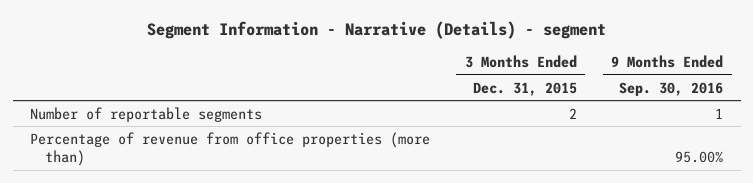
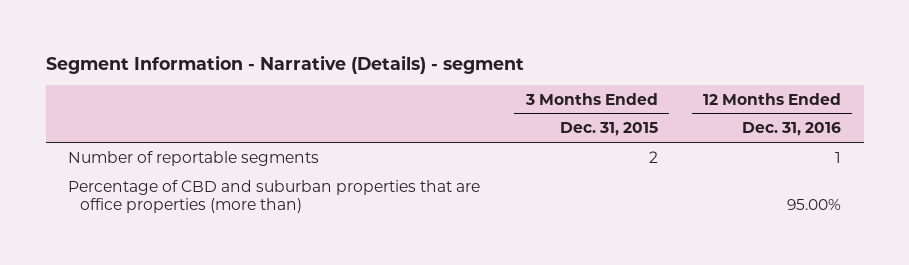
- | 3 Months Ended Dec. 31, 2015 | 9 Months Ended Sep. 30, 2016
+ | 3 Months Ended Dec. 31, 2015 | 12 Months Ended Dec. 31, 2016
- Percentage of revenue from office properties (more than) | | 95.00%
+ Percentage of CBD and suburban properties that are office properties (more than) | | 95.00%

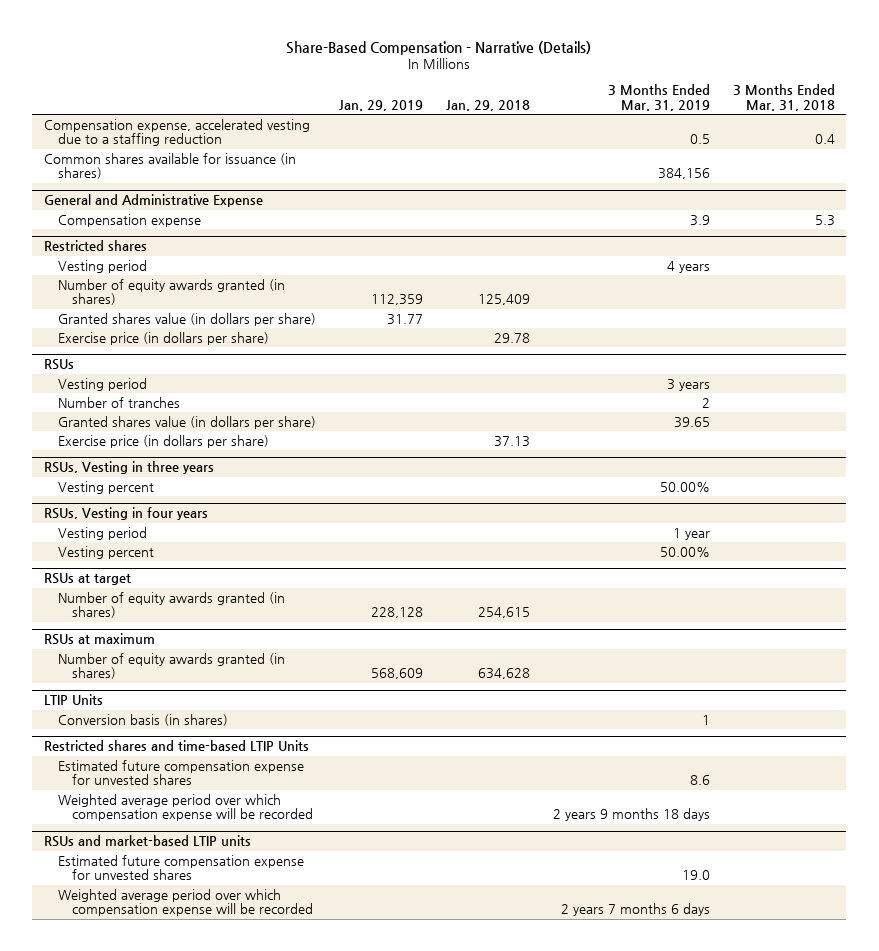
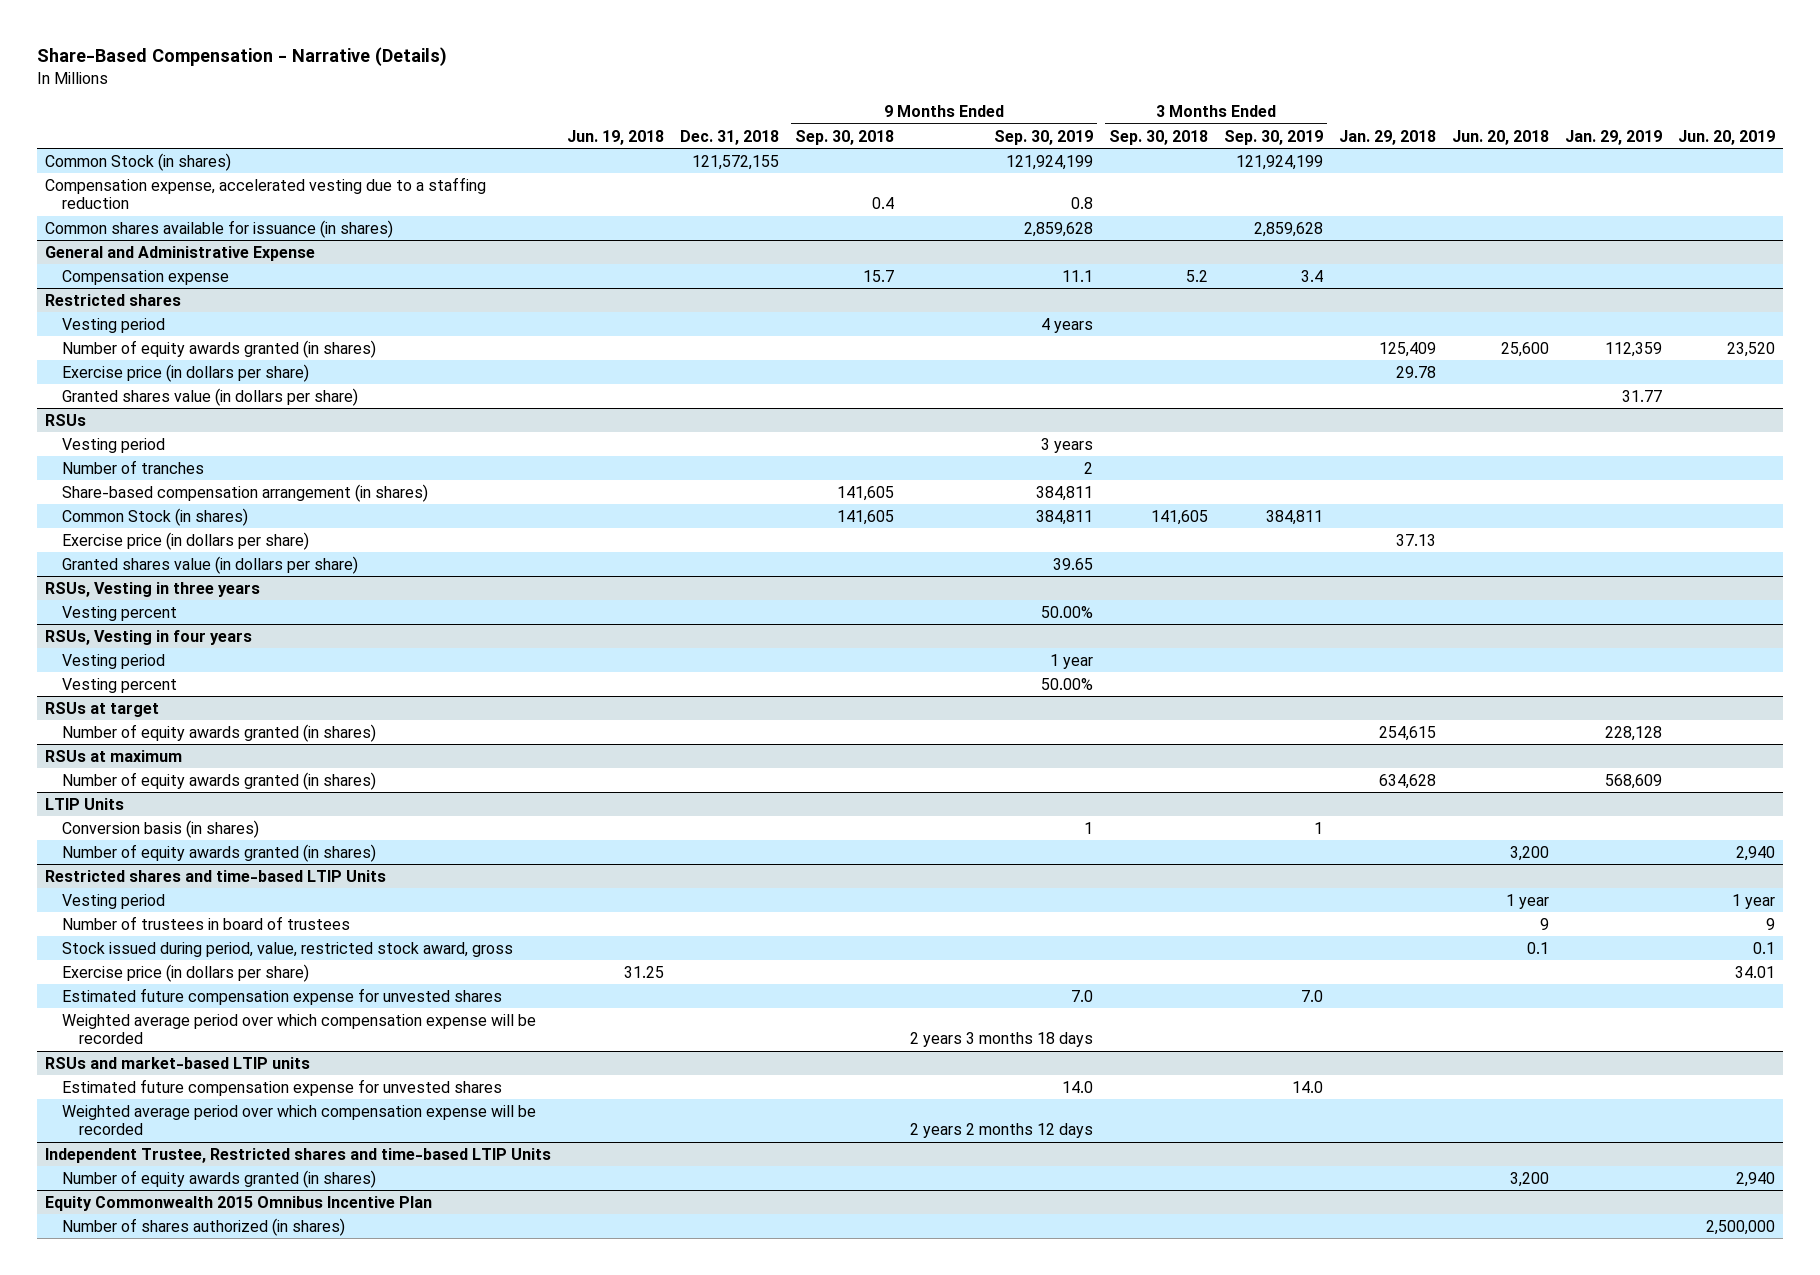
- | Jan. 29, 2019 | Jan. 29, 2018 | 3 Months Ended Mar. 31, 2019 | 3 Months Ended Mar. 31, 2018
+ | Jun. 19, 2018 | Dec. 31, 2018 | 9 Months Ended Sep. 30, 2018 | 9 Months Ended Sep. 30, 2019 | 3 Months Ended Sep. 30, 2018 | 3 Months Ended Sep. 30, 2019 | Jan. 29, 2018 | Jun. 20, 2018 | Jan. 29, 2019 | Jun. 20, 2019
+ Common Stock (in shares) | | 121,572,155 | | 121,924,199 | | 121,924,199 | | | |
@ Restricted shares
moved down: Granted shares value (in dollars per share) | | | | | | | | | 31.77 |
@ RSUs
+ Share-based compensation arrangement (in shares) | | | 141,605 | 384,811 | | | | | |
+ Common Stock (in shares) | | | 141,605 | 384,811 | 141,605 | 384,811 | | | |
moved down: Granted shares value (in dollars per share) | | | | 39.65 | | | | | |
@ LTIP Units
+ Number of equity awards granted (in shares) | | | | | | | | 3,200 | | 2,940
@ Restricted shares and time-based LTIP Units
+ Vesting period | | | | | | | | 1 year | | 1 year
+ Number of trustees in board of trustees | | | | | | | | 9 | | 9
+ Stock issued during period, value, restricted stock award, gross | | | | | | | | 0.1 | | 0.1
+ Exercise price (in dollars per share) | 31.25 | | | | | | | | | 34.01
+ Independent Trustee, Restricted shares and time-based LTIP Units
+ Number of equity awards granted (in shares) | | | | | | | | 3,200 | | 2,940
+ Equity Commonwealth 2015 Omnibus Incentive Plan
+ Number of shares authorized (in shares) | | | | | | | | | | 2,500,000

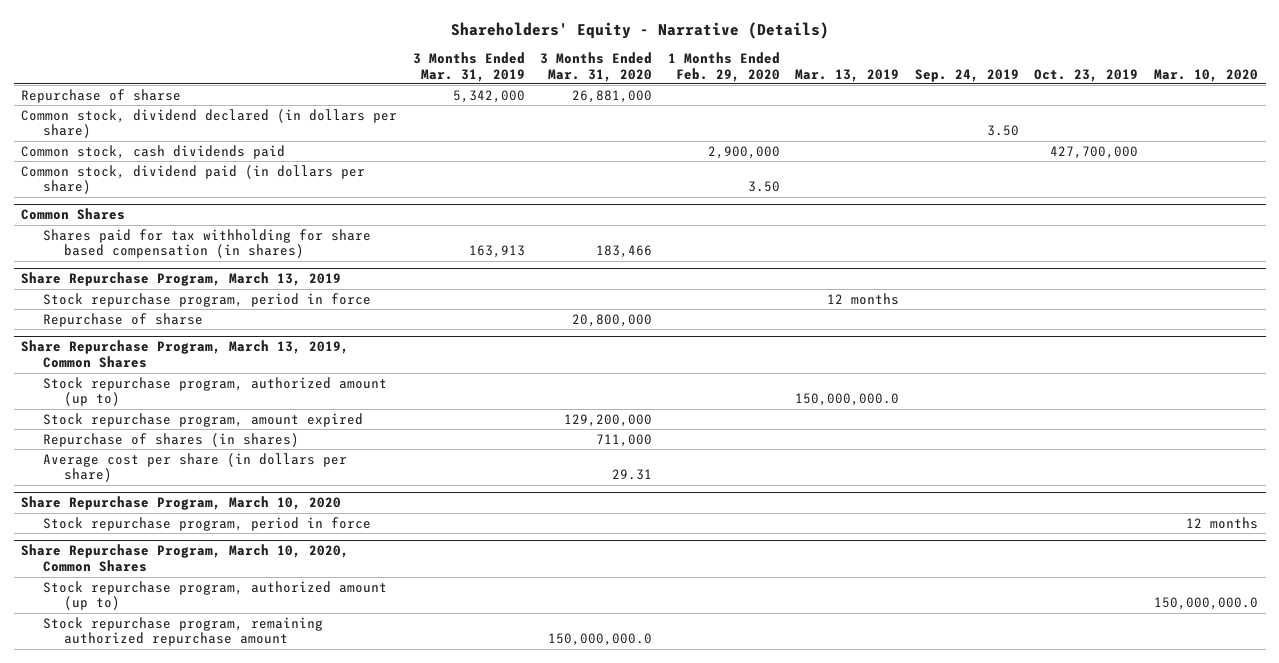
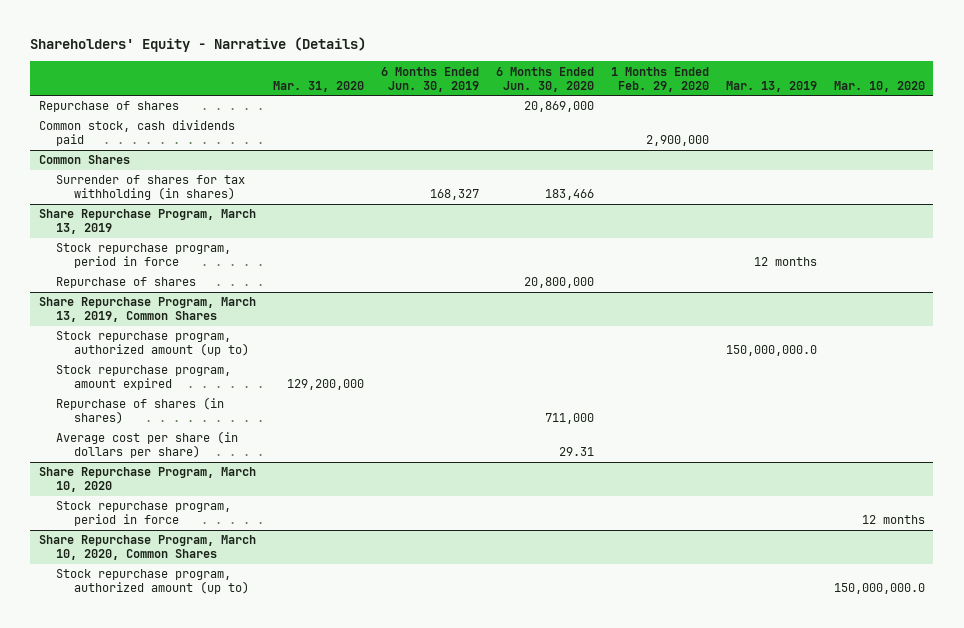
- | 3 Months Ended Mar. 31, 2019 | 3 Months Ended Mar. 31, 2020 | 1 Months Ended Feb. 29, 2020 | Mar. 13, 2019 | Sep. 24, 2019 | Oct. 23, 2019 | Mar. 10, 2020
+ | Mar. 31, 2020 | 6 Months Ended Jun. 30, 2019 | 6 Months Ended Jun. 30, 2020 | 1 Months Ended Feb. 29, 2020 | Mar. 13, 2019 | Mar. 10, 2020
- Repurchase of sharse | 5,342,000 | 26,881,000 | | | | |
- Common stock, dividend declared (in dollars per share) | | | | | 3.50 | |
+ Repurchase of shares | | | 20,869,000 | | |
- Common stock, dividend paid (in dollars per share) | | | 3.50 | | | |
@ Common Shares
- Shares paid for tax withholding for share based compensation (in shares) | 163,913 | 183,466 | | | | |
+ Surrender of shares for tax withholding (in shares) | | 168,327 | 183,466 | | |
@ Share Repurchase Program, March 13, 2019
- Repurchase of sharse | | 20,800,000 | | | | |
+ Repurchase of shares | | | 20,800,000 | | |
@ Share Repurchase Program, March 10, 2020, Common Shares
- Stock repurchase program, remaining authorized repurchase amount | | 150,000,000.0 | | | | |

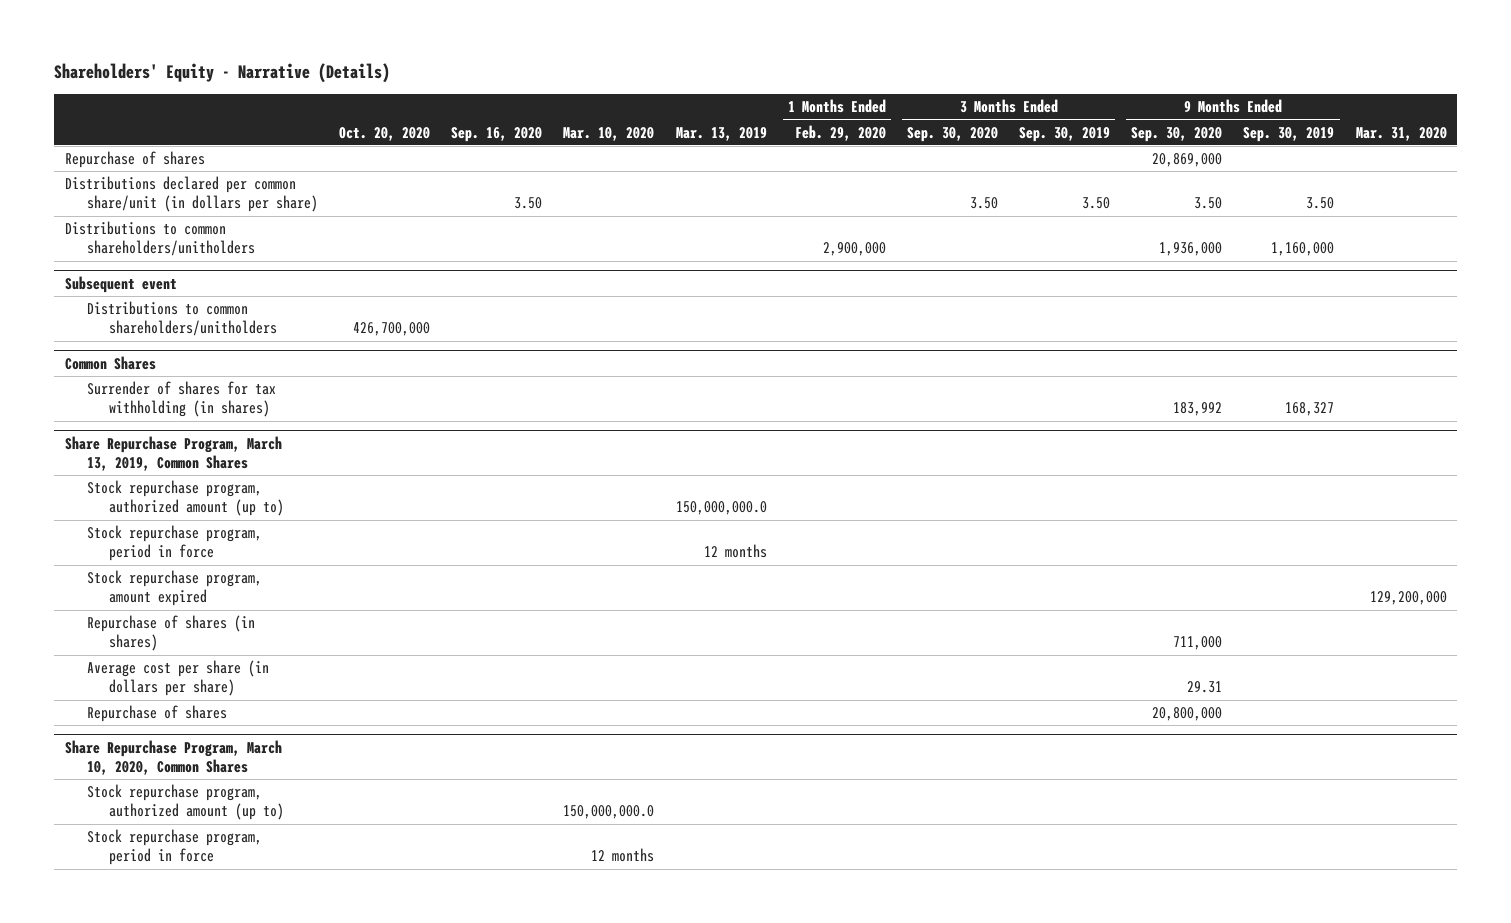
- | Mar. 31, 2020 | 6 Months Ended Jun. 30, 2019 | 6 Months Ended Jun. 30, 2020 | 1 Months Ended Feb. 29, 2020 | Mar. 13, 2019 | Mar. 10, 2020
+ | Oct. 20, 2020 | Sep. 16, 2020 | Mar. 10, 2020 | Mar. 13, 2019 | 1 Months Ended Feb. 29, 2020 | 3 Months Ended Sep. 30, 2020 | 3 Months Ended Sep. 30, 2019 | 9 Months Ended Sep. 30, 2020 | 9 Months Ended Sep. 30, 2019 | Mar. 31, 2020
- Common stock, cash dividends paid | | | | 2,900,000 | |
+ Distributions declared per common share/unit (in dollars per share) | | 3.50 | | | | 3.50 | 3.50 | 3.50 | 3.50 |
+ Distributions to common shareholders/unitholders | | | | | 2,900,000 | | | 1,936,000 | 1,160,000 |
+ Subsequent event
+ Distributions to common shareholders/unitholders | 426,700,000 | | | | | | | | |
- Share Repurchase Program, March 13, 2019
- Stock repurchase program, period in force | | | | | 12 months |
- Repurchase of shares | | | 20,800,000 | | |
@ Share Repurchase Program, March 13, 2019, Common Shares
+ Stock repurchase program, period in force | | | | 12 months | | | | | |
- Share Repurchase Program, March 10, 2020
- Stock repurchase program, period in force | | | | | | 12 months
@ Share Repurchase Program, March 13, 2019, Common Shares
+ Repurchase of shares | | | | | | | | 20,800,000 | |
@ Share Repurchase Program, March 10, 2020, Common Shares
+ Stock repurchase program, period in force | | | 12 months | | | | | | |

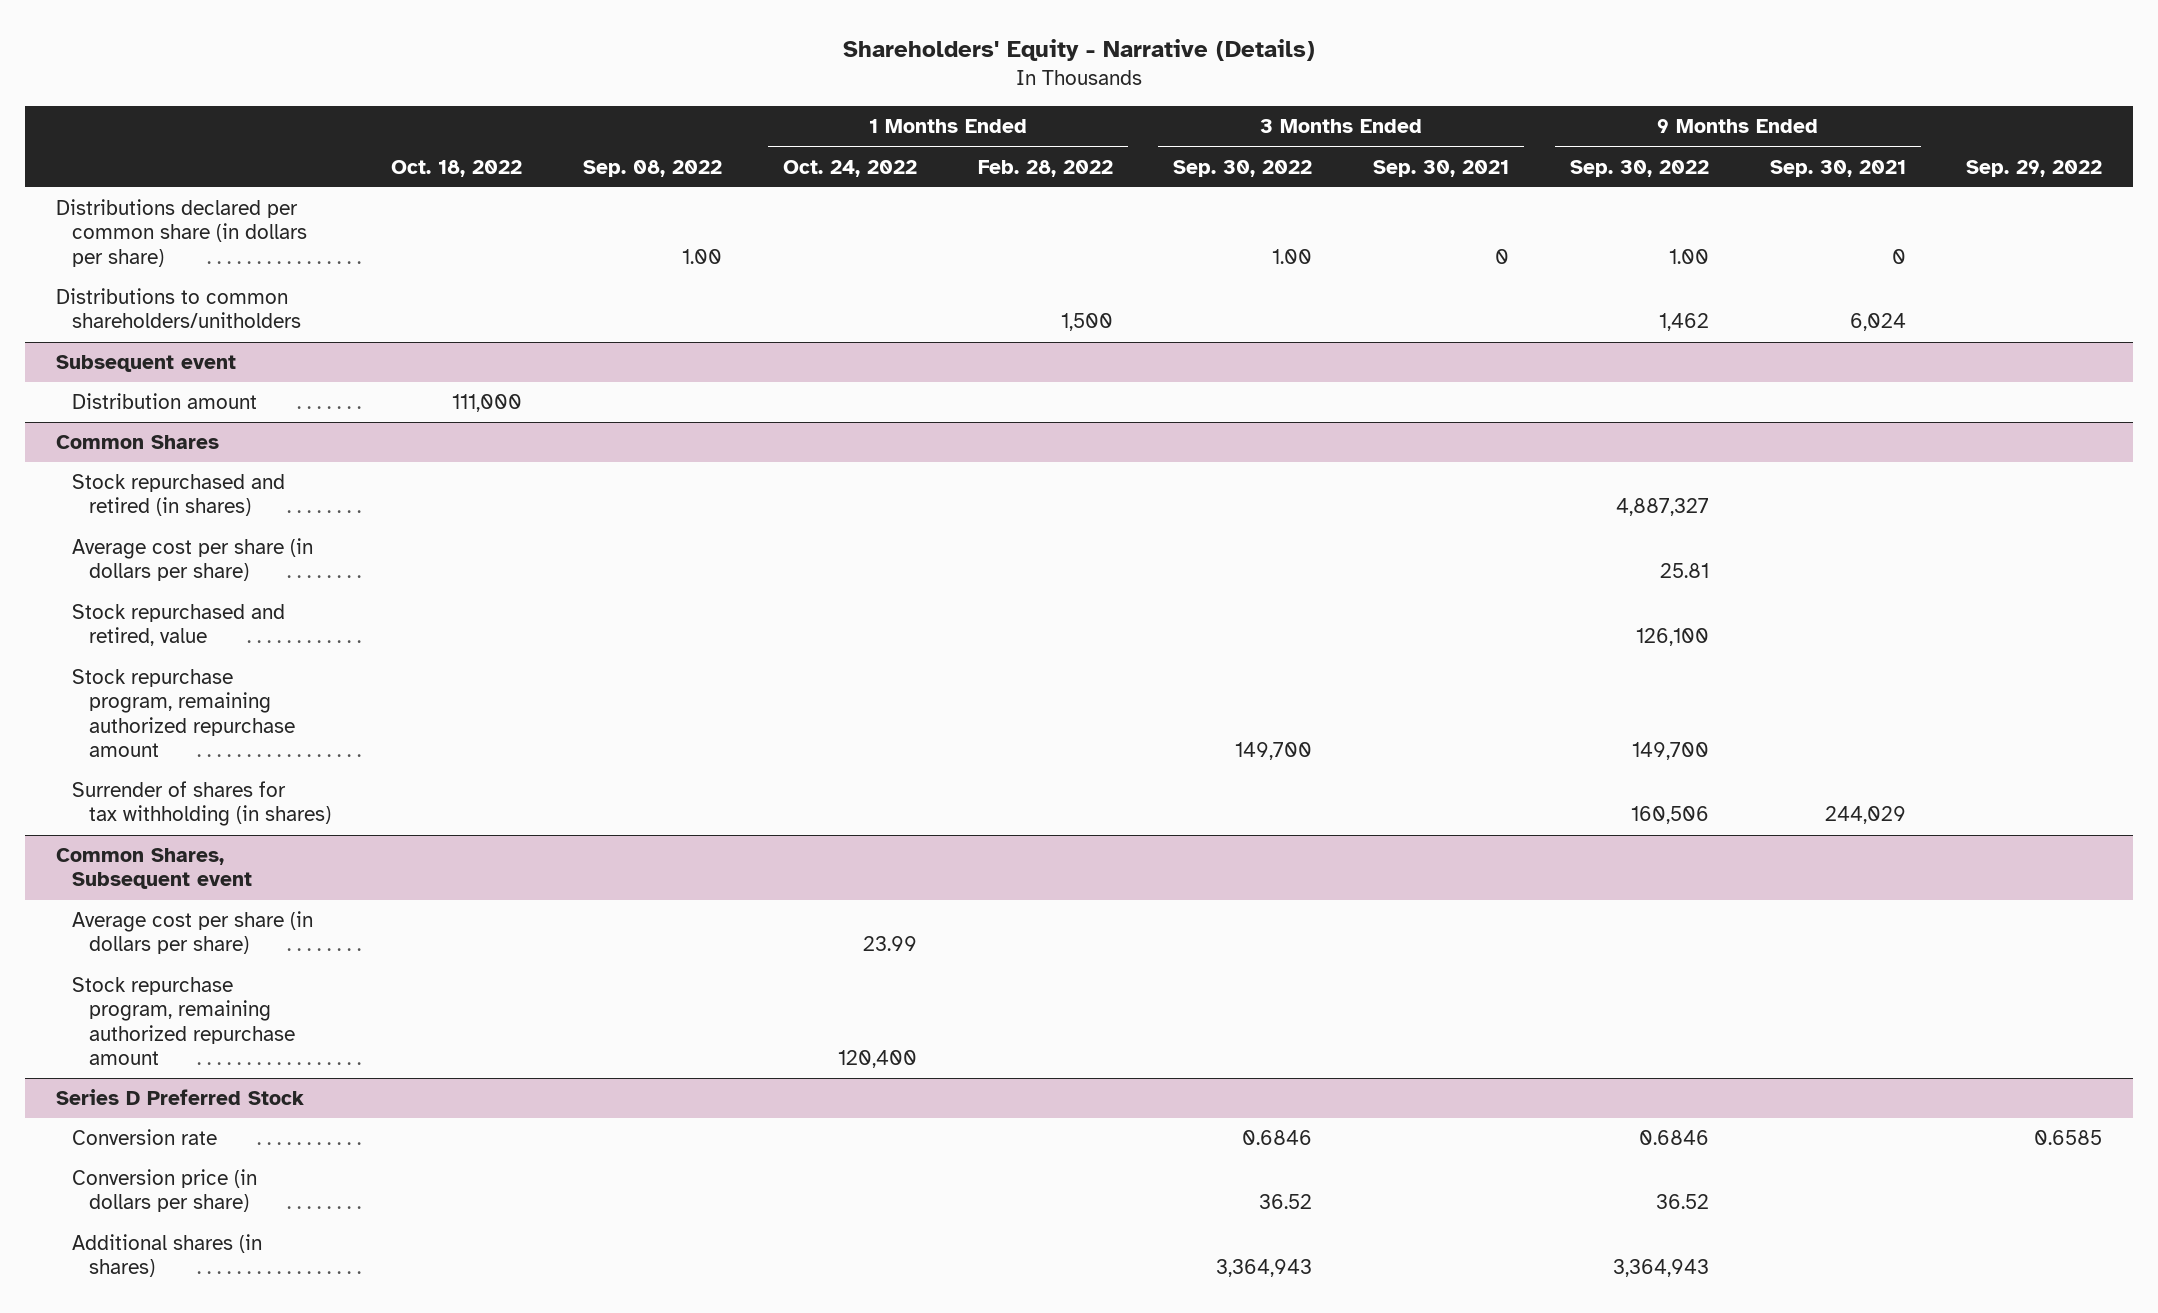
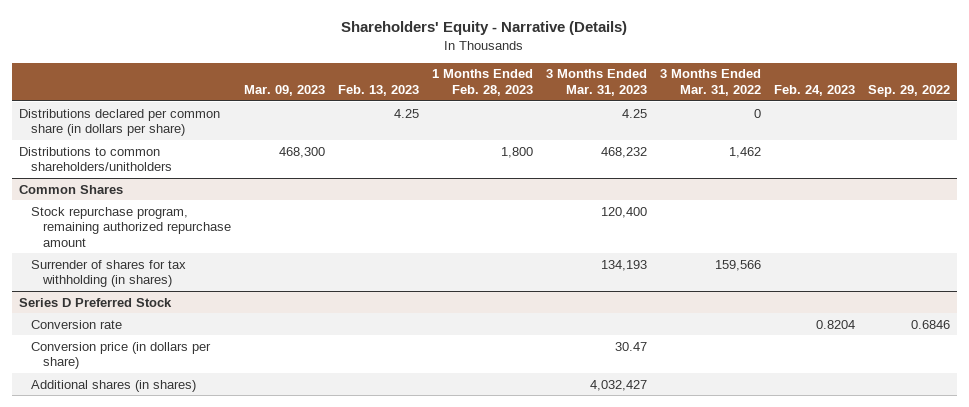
- | Oct. 18, 2022 | Sep. 08, 2022 | 1 Months Ended Oct. 24, 2022 | 1 Months Ended Feb. 28, 2022 | 3 Months Ended Sep. 30, 2022 | 3 Months Ended Sep. 30, 2021 | 9 Months Ended Sep. 30, 2022 | 9 Months Ended Sep. 30, 2021 | Sep. 29, 2022
+ | Mar. 09, 2023 | Feb. 13, 2023 | 1 Months Ended Feb. 28, 2023 | 3 Months Ended Mar. 31, 2023 | 3 Months Ended Mar. 31, 2022 | Feb. 24, 2023 | Sep. 29, 2022
- Subsequent event
- Distribution amount | 111,000 | | | | | | | |
@ Common Shares
- Stock repurchased and retired (in shares) | | | | | | | 4,887,327 | |
- Average cost per share (in dollars per share) | | | | | | | 25.81 | |
- Stock repurchased and retired, value | | | | | | | 126,100 | |
- Common Shares, Subsequent event
- Average cost per share (in dollars per share) | | | 23.99 | | | | | |
- Stock repurchase program, remaining authorized repurchase amount | | | 120,400 | | | | | |
@ Series D Preferred Stock
- Conversion rate | | | | | 0.6846 | | 0.6846 | | 0.6585
+ Conversion rate | | | | | | 0.8204 | 0.6846

